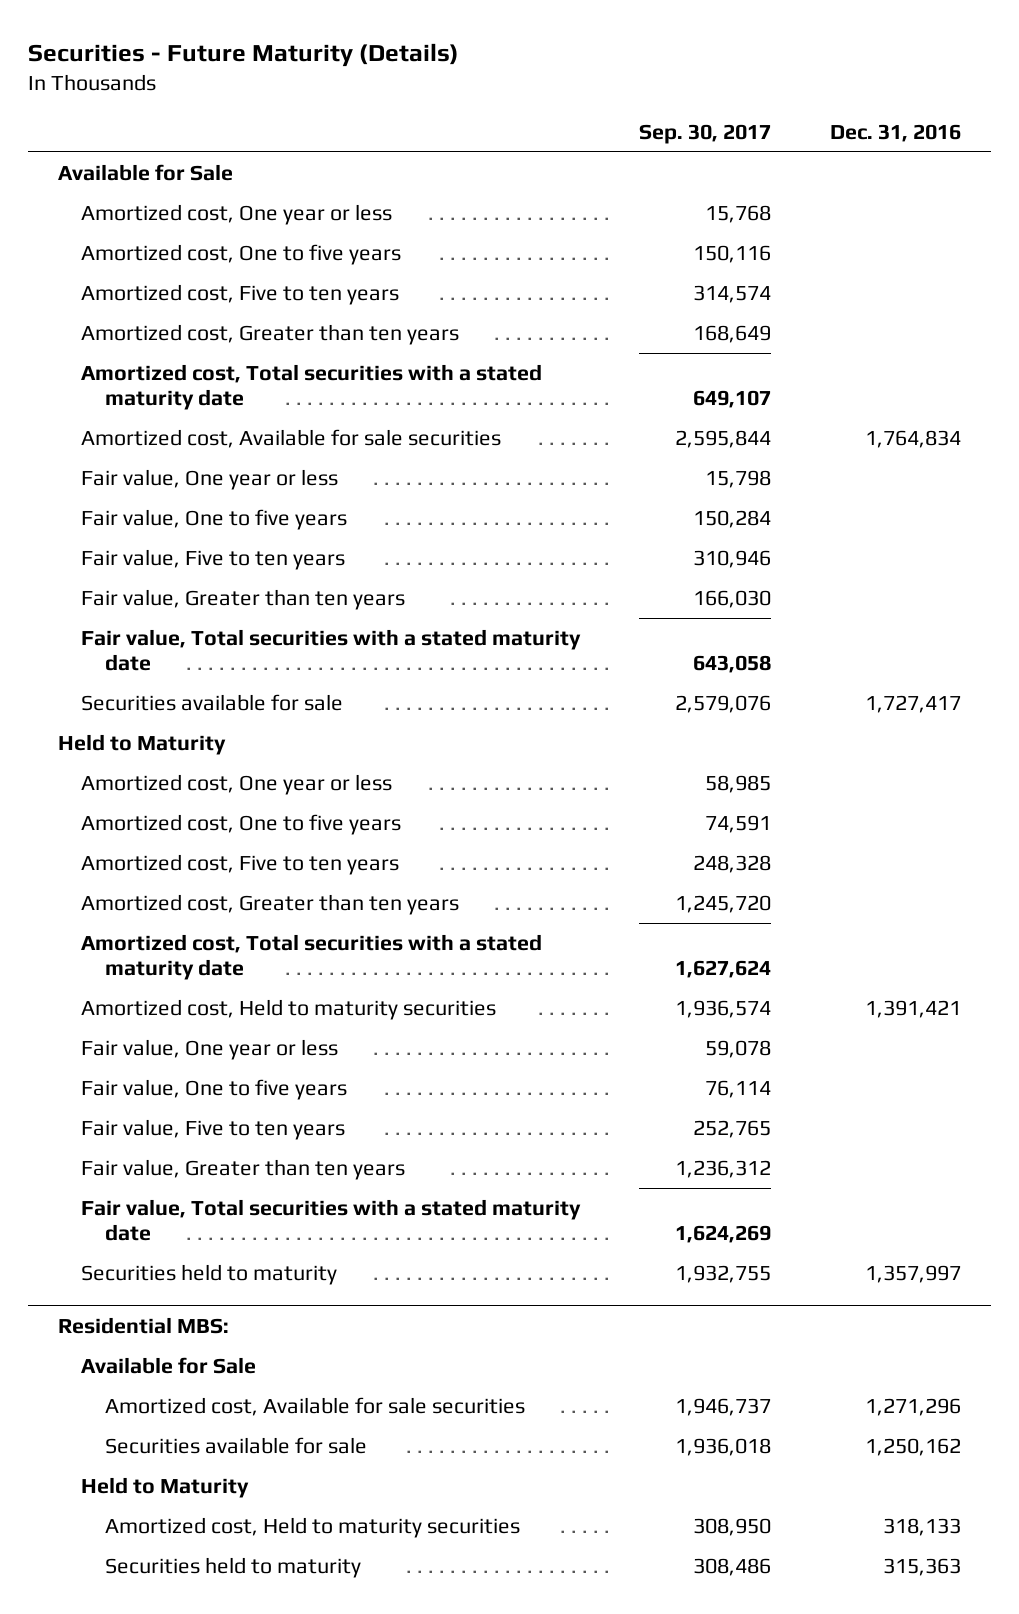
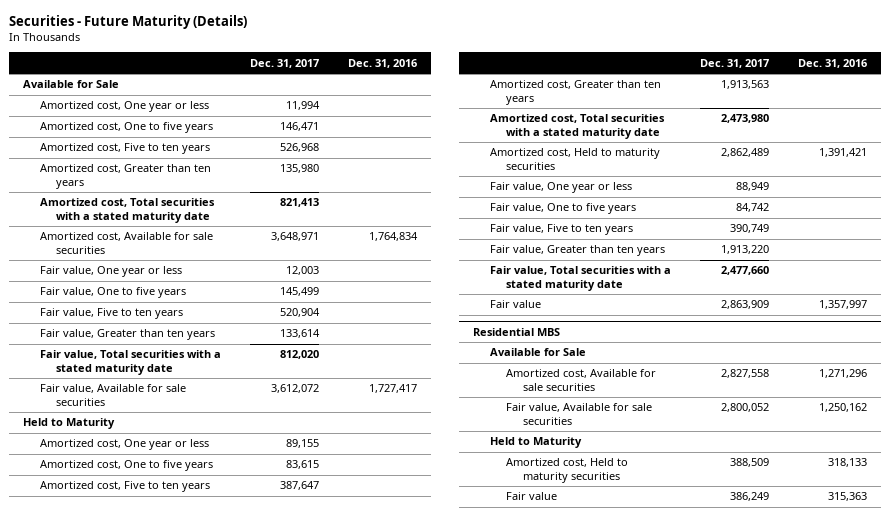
- | Sep. 30, 2017 | Dec. 31, 2016
+ | Dec. 31, 2017 | Dec. 31, 2016
- Securities available for sale | 2,579,076 | 1,727,417
+ Fair value, Available for sale securities | 3,612,072 | 1,727,417
- Securities held to maturity | 1,932,755 | 1,357,997
- Residential MBS:
+ Fair value | 2,863,909 | 1,357,997
+ Residential MBS
- Securities available for sale | 1,936,018 | 1,250,162
+ Fair value, Available for sale securities | 2,800,052 | 1,250,162
- Securities held to maturity | 308,486 | 315,363
+ Fair value | 386,249 | 315,363

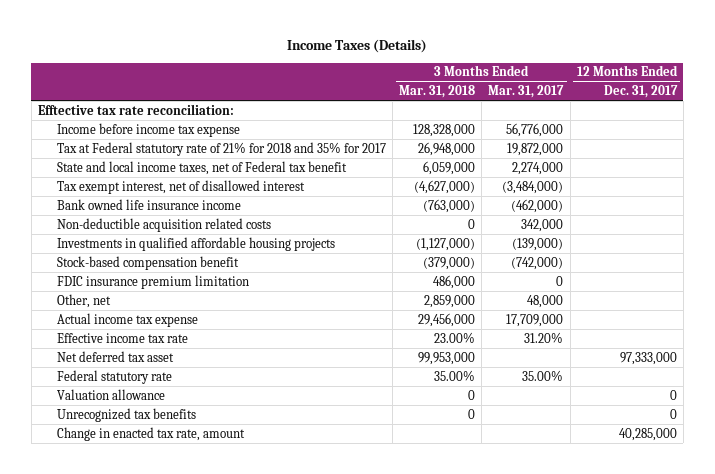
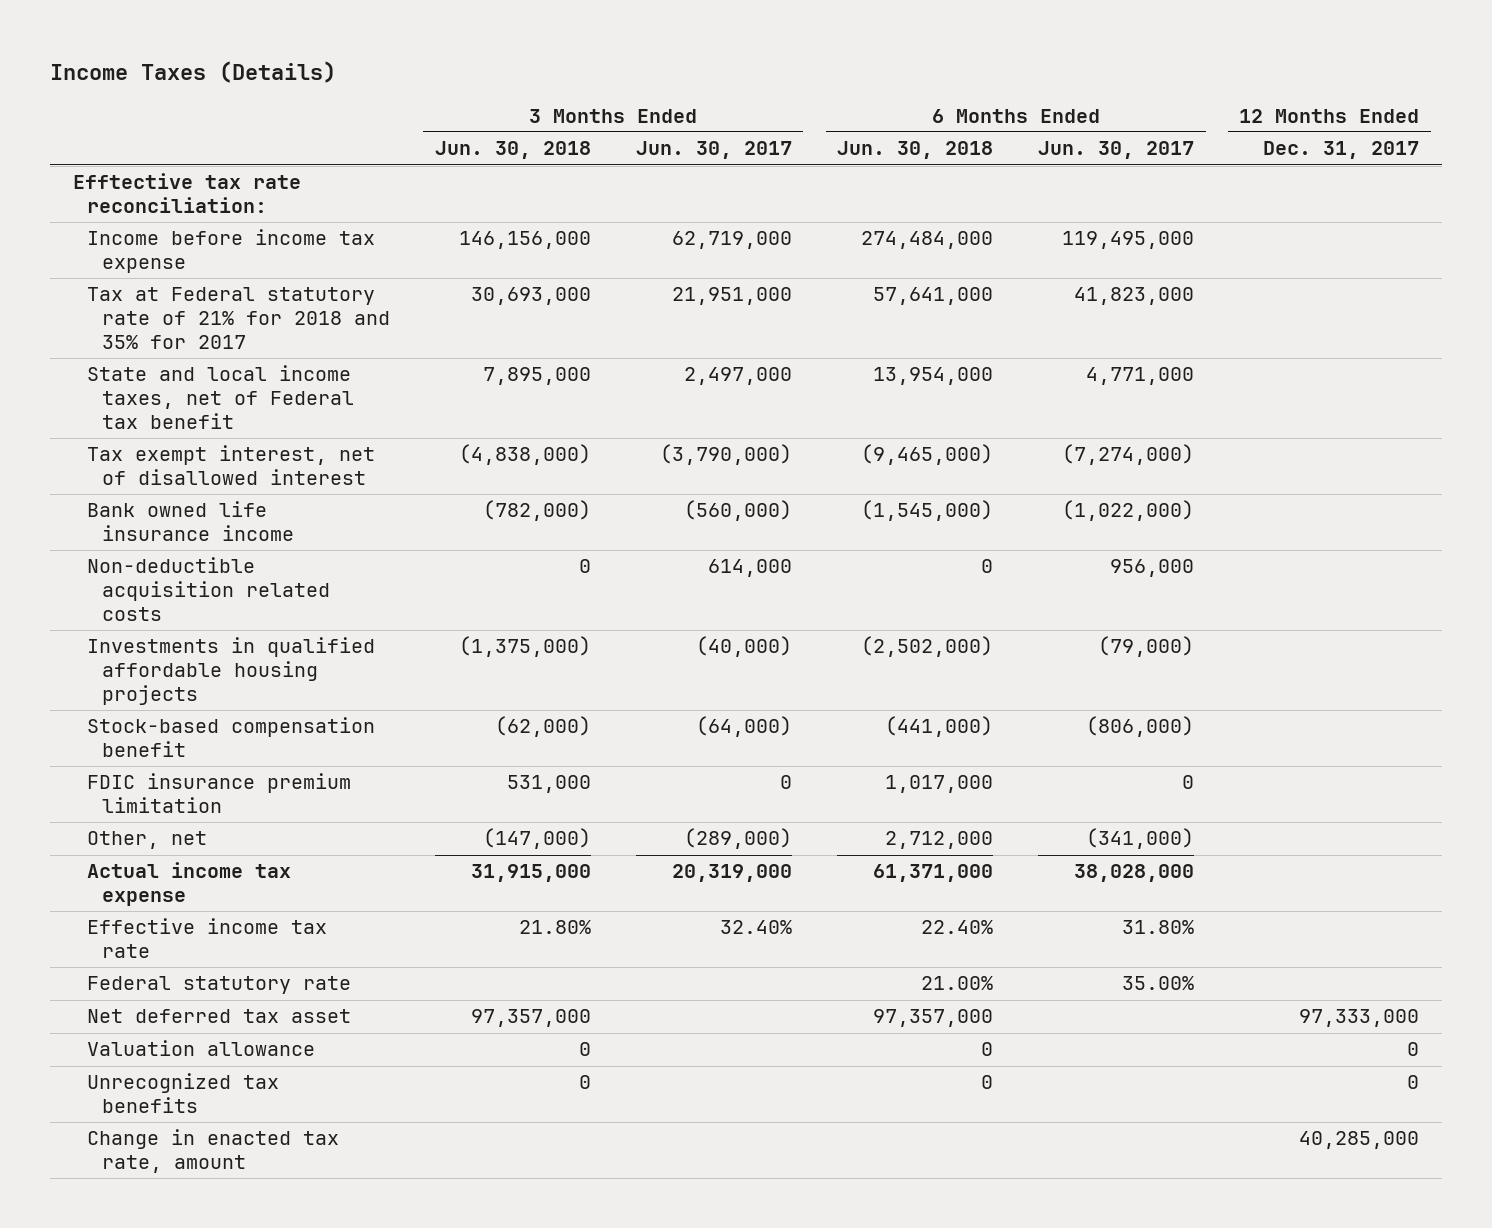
- | 3 Months Ended Mar. 31, 2018 | 3 Months Ended Mar. 31, 2017 | 12 Months Ended Dec. 31, 2017
+ | 3 Months Ended Jun. 30, 2018 | 3 Months Ended Jun. 30, 2017 | 6 Months Ended Jun. 30, 2018 | 6 Months Ended Jun. 30, 2017 | 12 Months Ended Dec. 31, 2017
moved down: Net deferred tax asset | 97,357,000 | | 97,357,000 | | 97,333,000

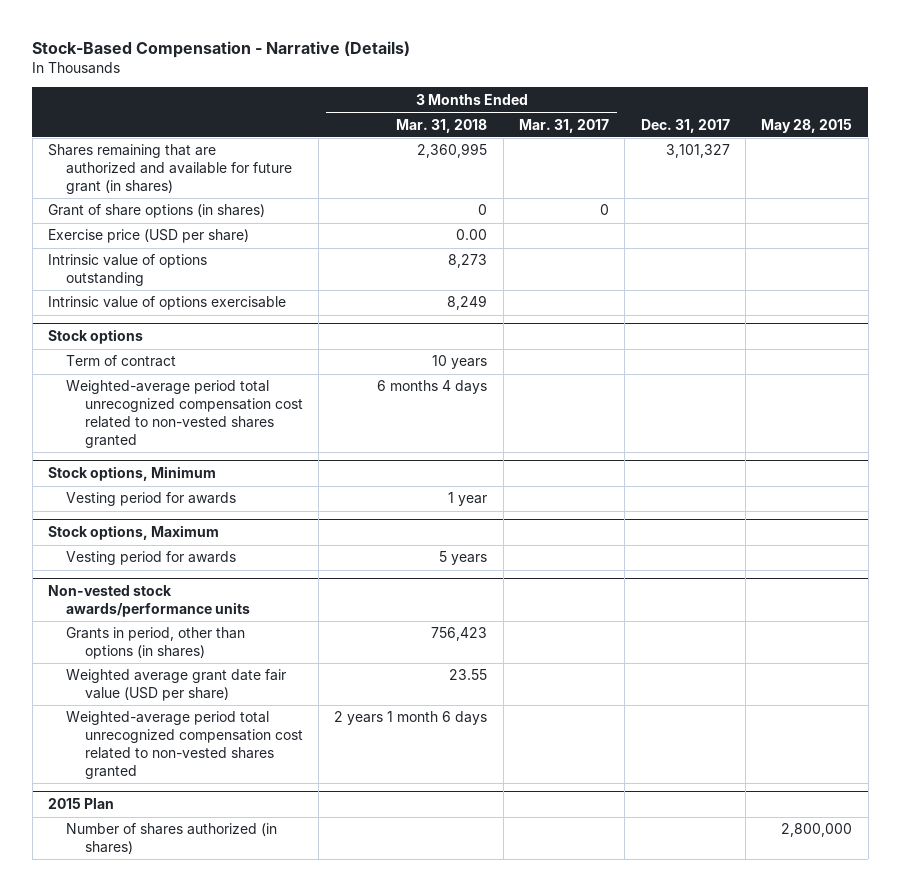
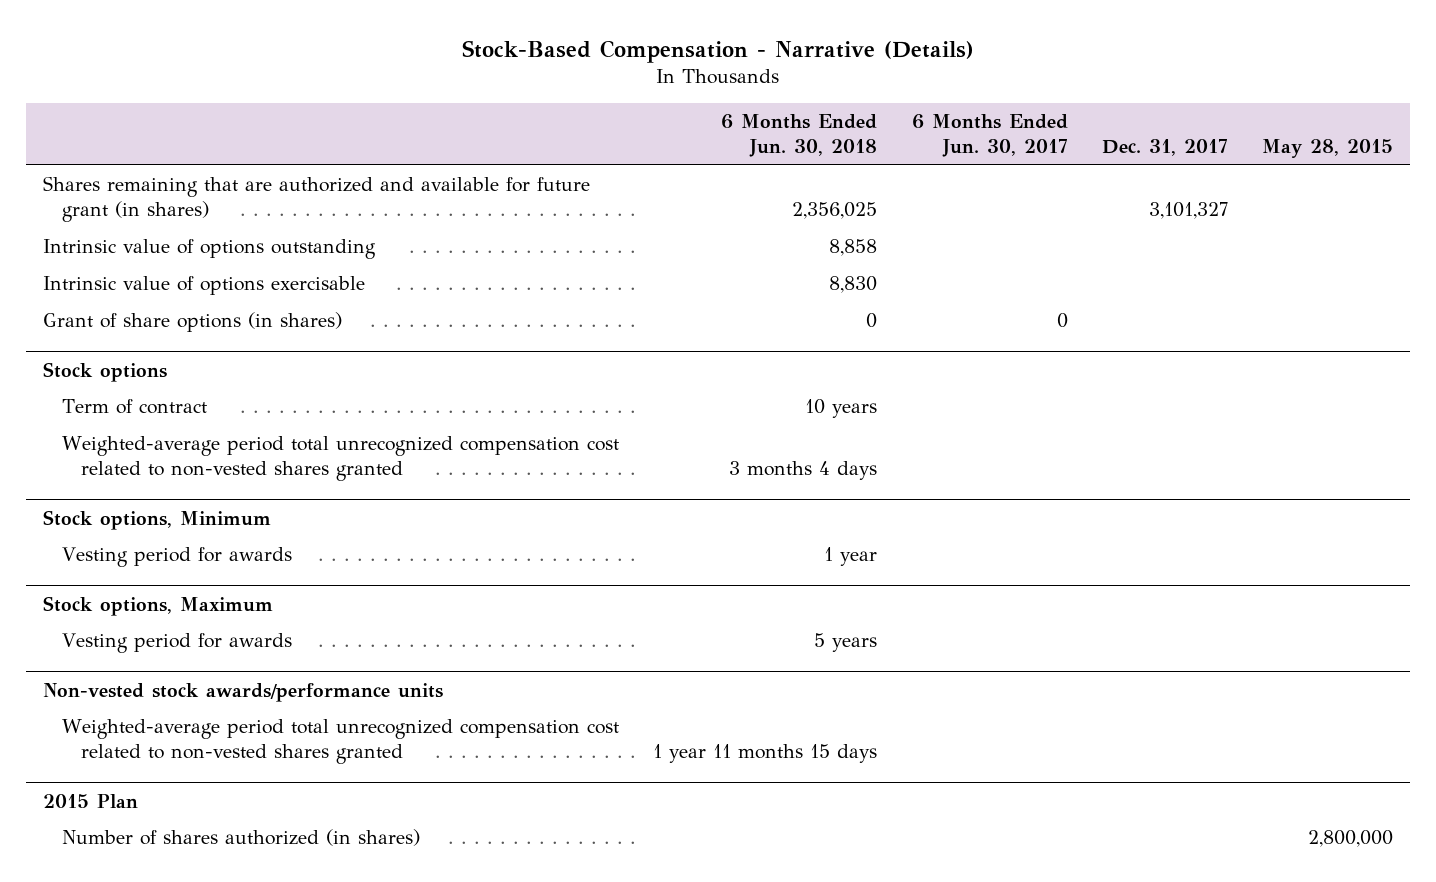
- | 3 Months Ended Mar. 31, 2018 | 3 Months Ended Mar. 31, 2017 | Dec. 31, 2017 | May 28, 2015
+ | 6 Months Ended Jun. 30, 2018 | 6 Months Ended Jun. 30, 2017 | Dec. 31, 2017 | May 28, 2015
- Exercise price (USD per share) | 0.00 | | |
moved down: Grant of share options (in shares) | 0 | 0 | |
@ Non-vested stock awards/performance units
- Grants in period, other than options (in shares) | 756,423 | | |
- Weighted average grant date fair value (USD per share) | 23.55 | | |

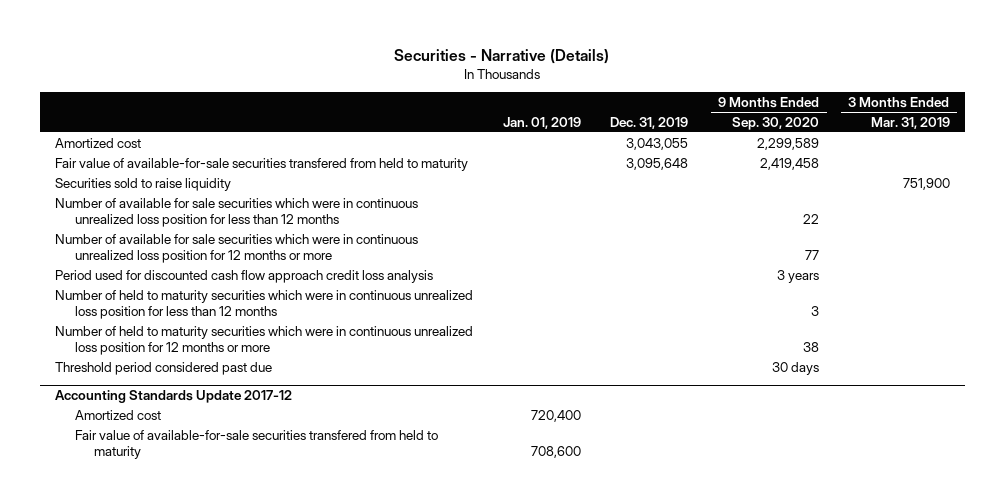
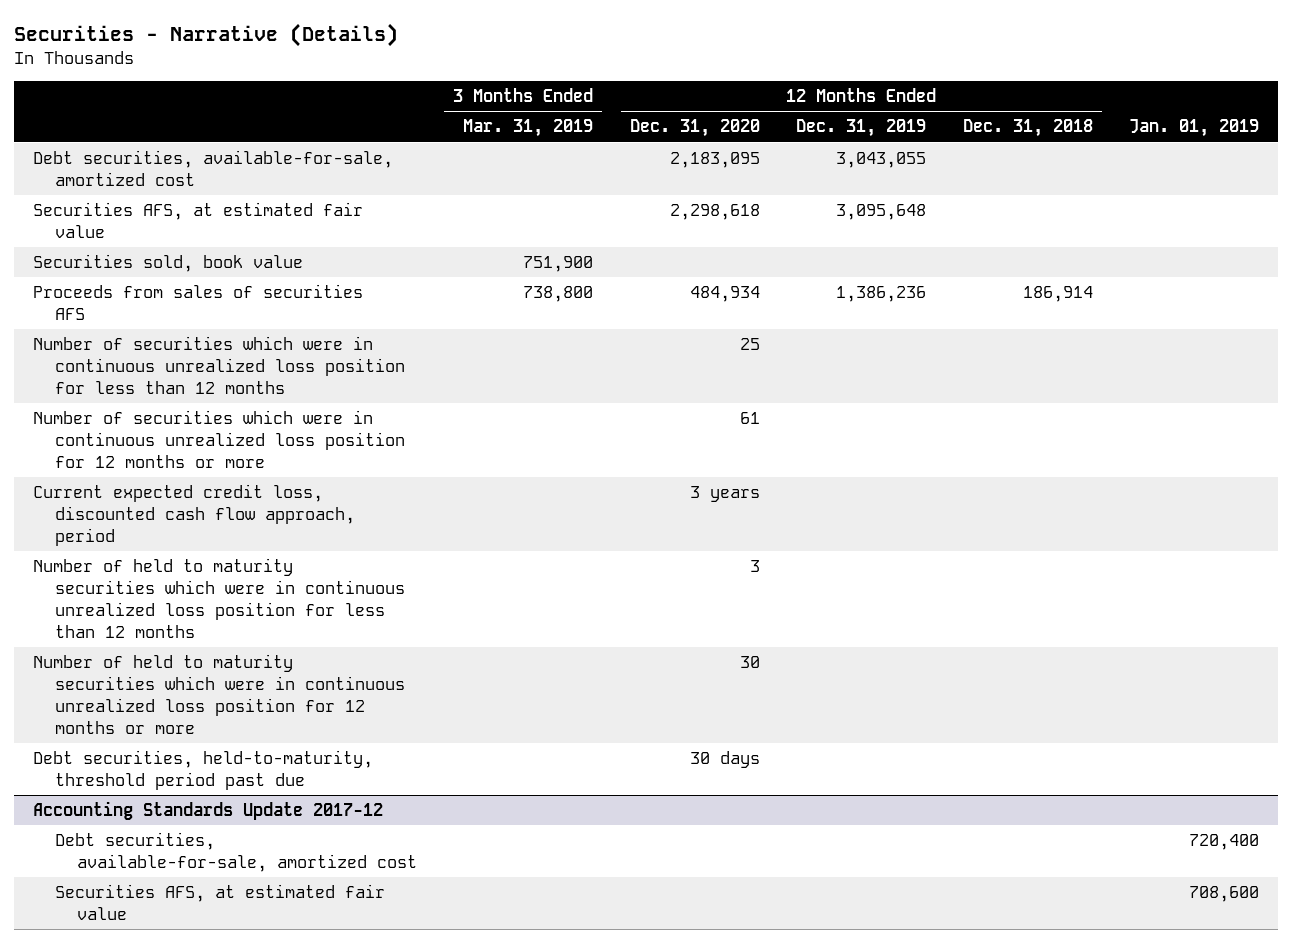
- | Jan. 01, 2019 | Dec. 31, 2019 | 9 Months Ended Sep. 30, 2020 | 3 Months Ended Mar. 31, 2019
+ | 3 Months Ended Mar. 31, 2019 | 12 Months Ended Dec. 31, 2020 | 12 Months Ended Dec. 31, 2019 | 12 Months Ended Dec. 31, 2018 | Jan. 01, 2019
- Amortized cost | | 3,043,055 | 2,299,589 |
- Fair value of available-for-sale securities transfered from held to maturity | | 3,095,648 | 2,419,458 |
- Securities sold to raise liquidity | | | | 751,900
- Number of available for sale securities which were in continuous unrealized loss position for less than 12 months | | | 22 |
- Number of available for sale securities which were in continuous unrealized loss position for 12 months or more | | | 77 |
- Period used for discounted cash flow approach credit loss analysis | | | 3 years |
+ Debt securities, available-for-sale, amortized cost | | 2,183,095 | 3,043,055 | |
+ Securities AFS, at estimated fair value | | 2,298,618 | 3,095,648 | |
+ Securities sold, book value | 751,900 | | | |
+ Proceeds from sales of securities AFS | 738,800 | 484,934 | 1,386,236 | 186,914 |
+ Number of securities which were in continuous unrealized loss position for less than 12 months | | 25 | | |
+ Number of securities which were in continuous unrealized loss position for 12 months or more | | 61 | | |
+ Current expected credit loss, discounted cash flow approach, period | | 3 years | | |
- Threshold period considered past due | | | 30 days |
+ Debt securities, held-to-maturity, threshold period past due | | 30 days | | |
@ Accounting Standards Update 2017-12
- Amortized cost | 720,400 | | |
- Fair value of available-for-sale securities transfered from held to maturity | 708,600 | | |
+ Debt securities, available-for-sale, amortized cost | | | | | 720,400
+ Securities AFS, at estimated fair value | | | | | 708,600

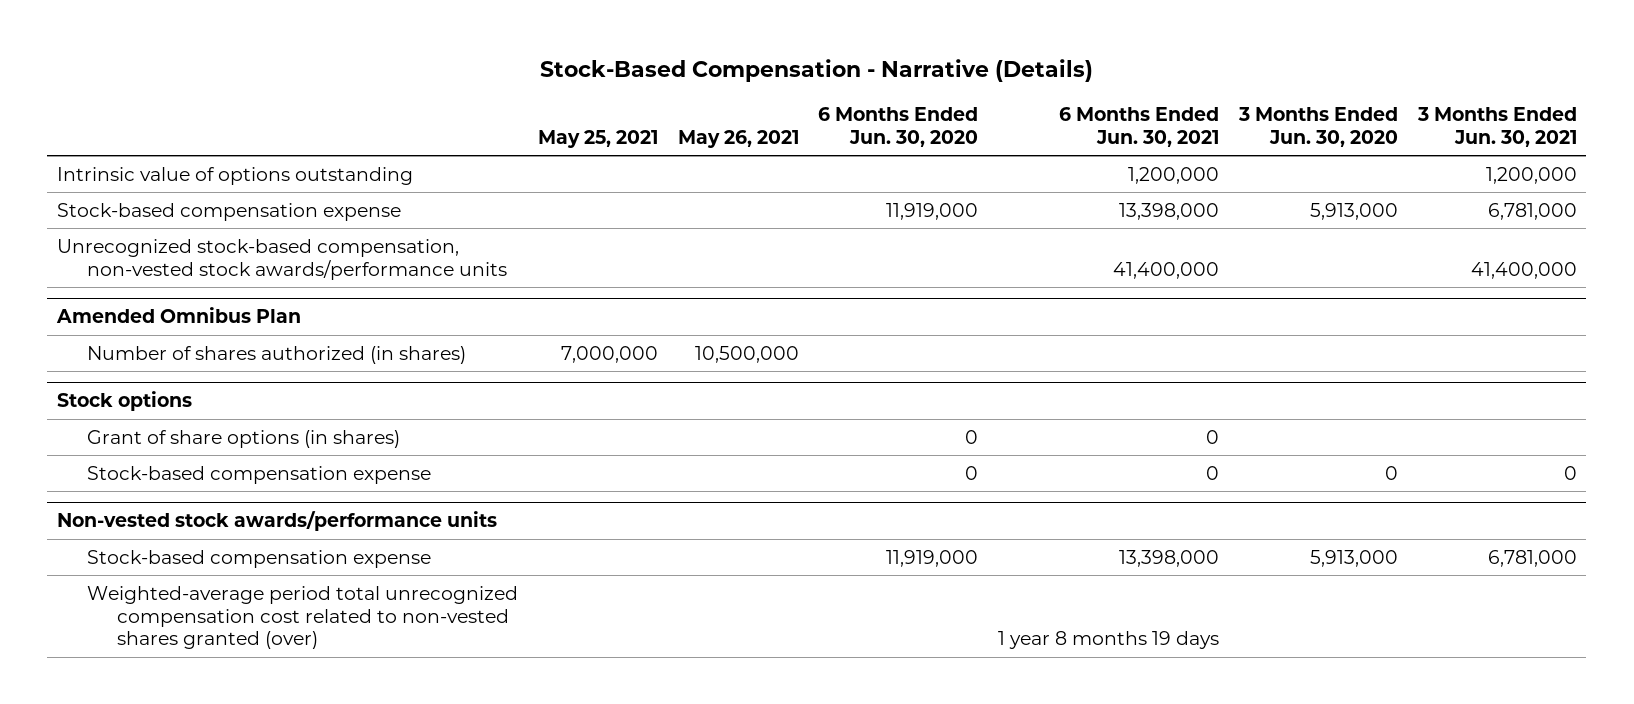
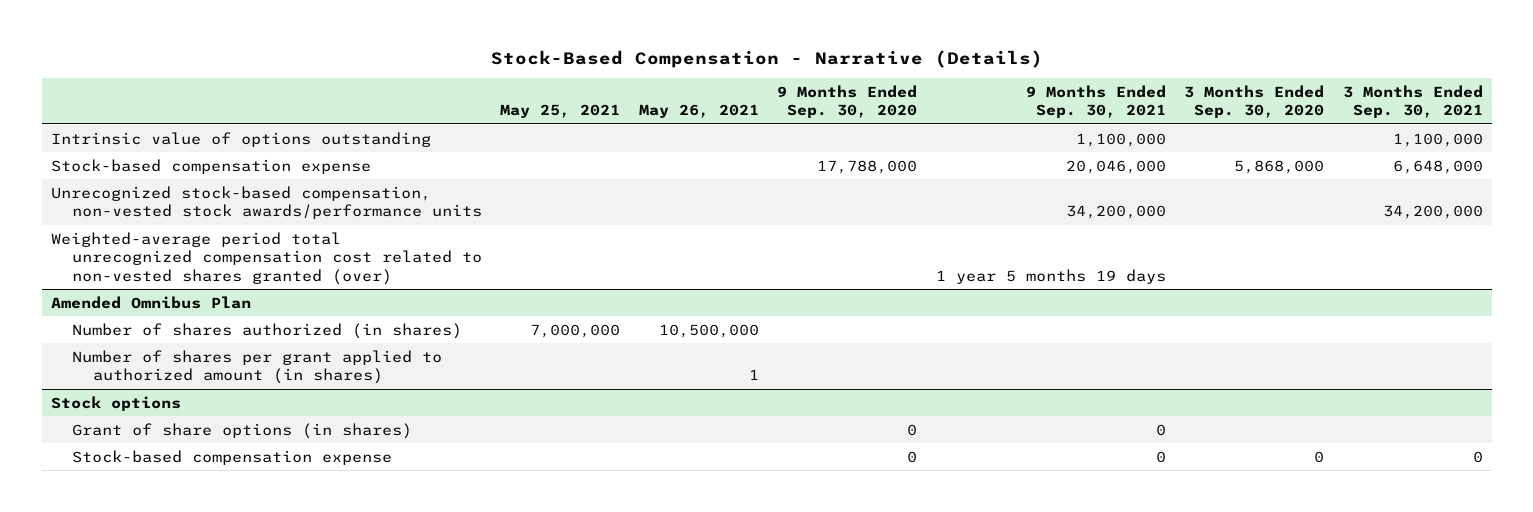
- | May 25, 2021 | May 26, 2021 | 6 Months Ended Jun. 30, 2020 | 6 Months Ended Jun. 30, 2021 | 3 Months Ended Jun. 30, 2020 | 3 Months Ended Jun. 30, 2021
+ | May 25, 2021 | May 26, 2021 | 9 Months Ended Sep. 30, 2020 | 9 Months Ended Sep. 30, 2021 | 3 Months Ended Sep. 30, 2020 | 3 Months Ended Sep. 30, 2021
+ Weighted-average period total unrecognized compensation cost related to non-vested shares granted (over) | | | | 1 year 5 months 19 days | |
@ Amended Omnibus Plan
+ Number of shares per grant applied to authorized amount (in shares) | | 1 | | | |
- Non-vested stock awards/performance units
- Stock-based compensation expense | | | 11,919,000 | 13,398,000 | 5,913,000 | 6,781,000
- Weighted-average period total unrecognized compensation cost related to non-vested shares granted (over) | | | | 1 year 8 months 19 days | |

